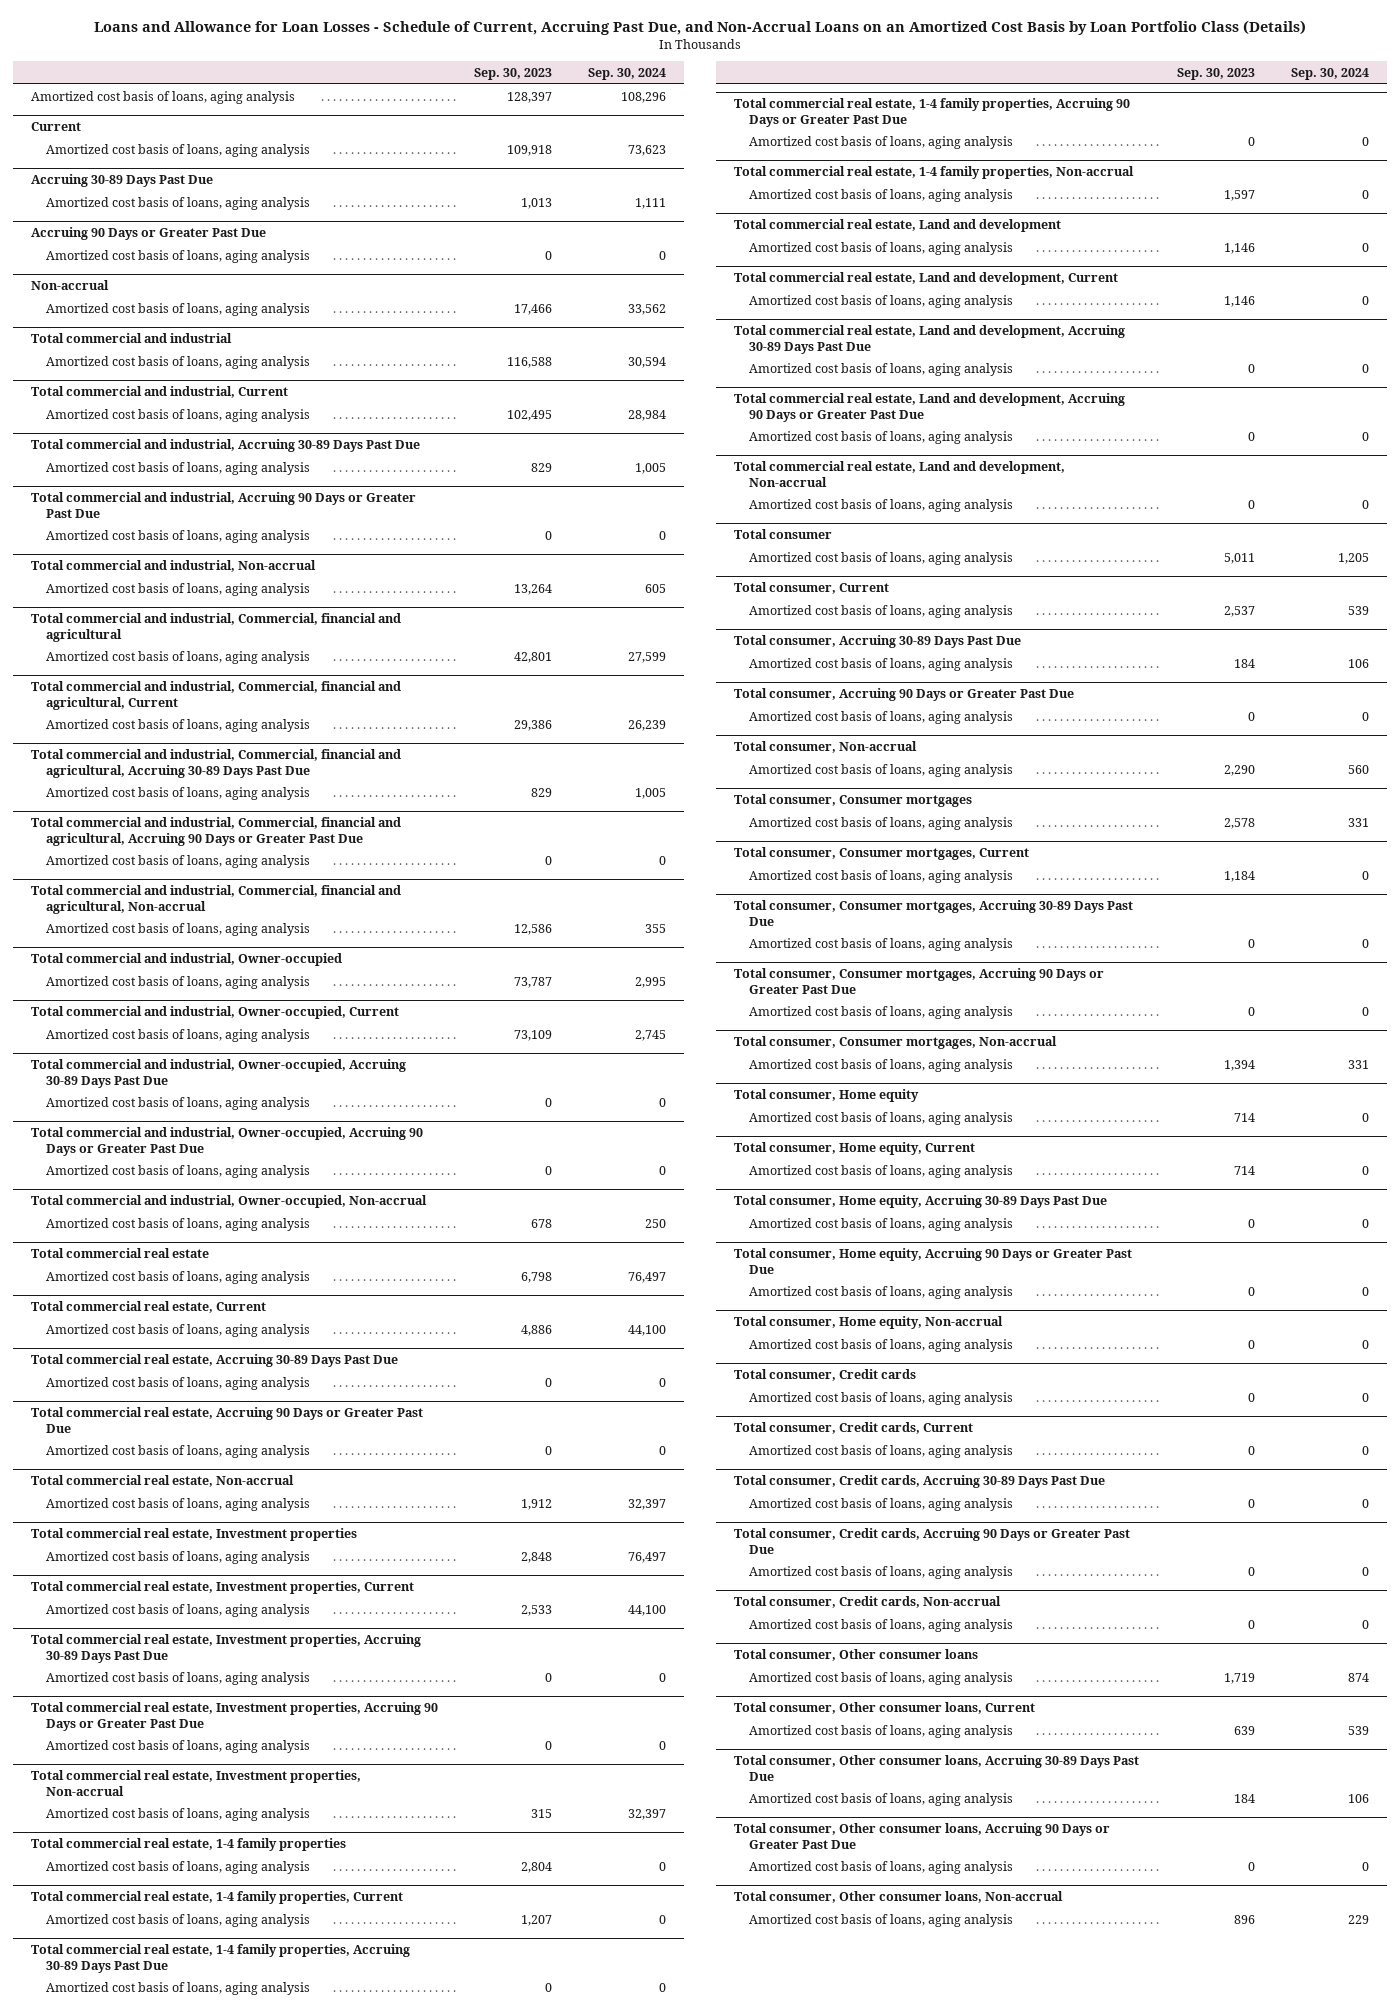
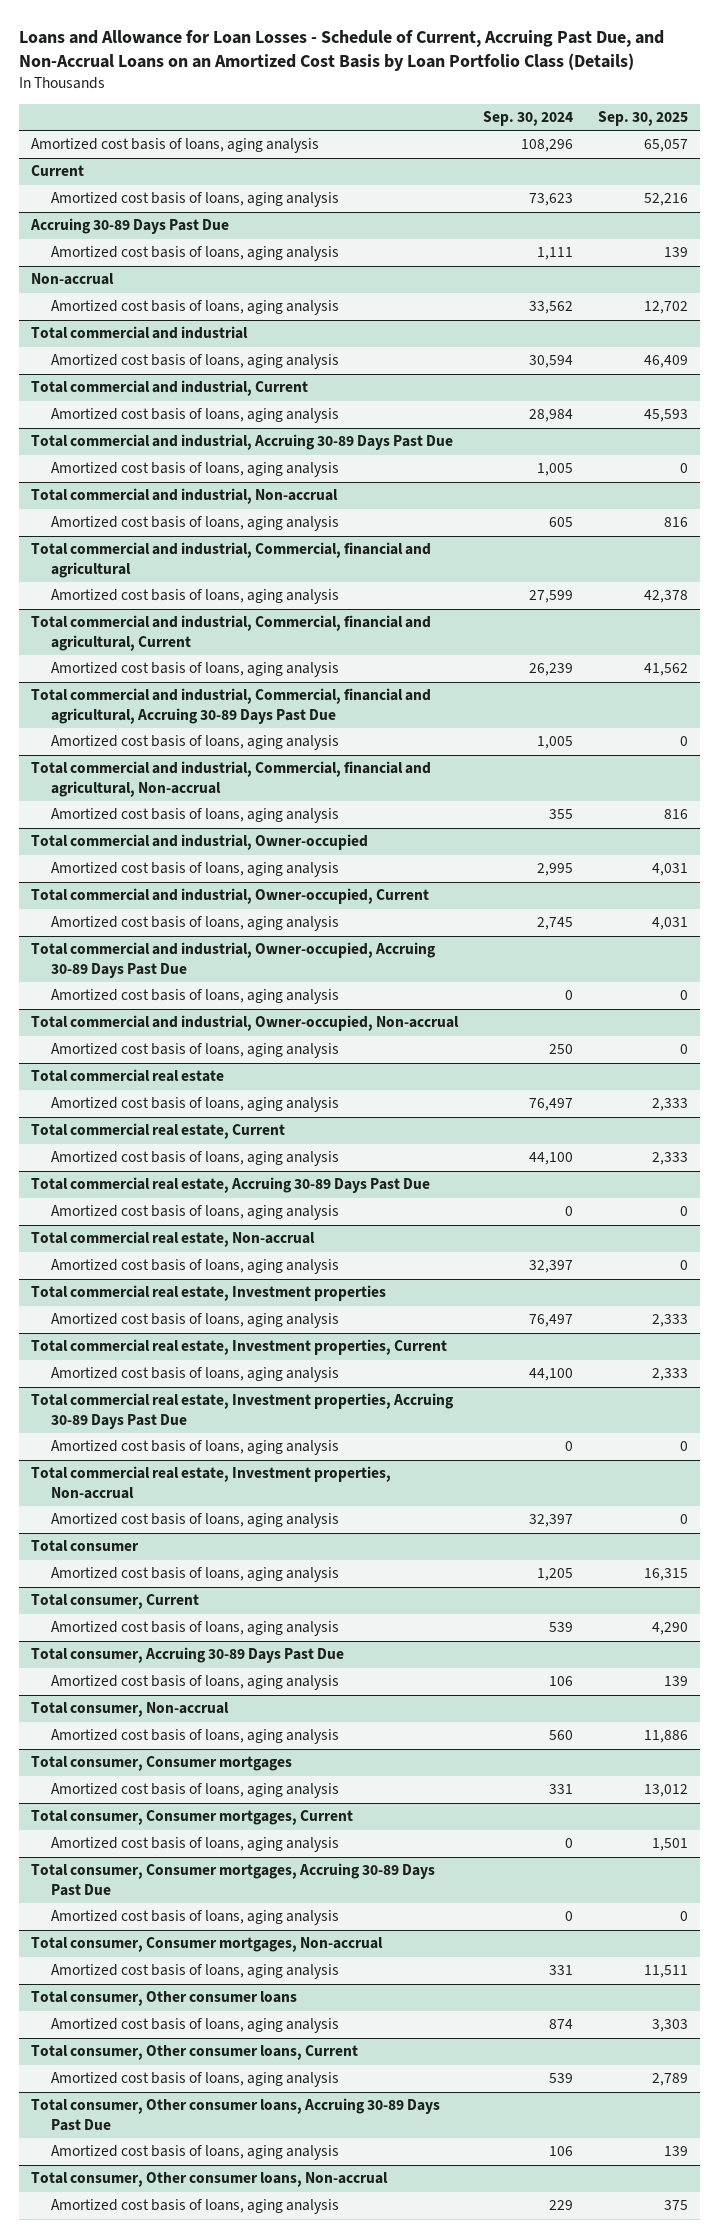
- | Sep. 30, 2023 | Sep. 30, 2024
+ | Sep. 30, 2024 | Sep. 30, 2025
- Accruing 90 Days or Greater Past Due
- Amortized cost basis of loans, aging analysis | 0 | 0
- Total commercial and industrial, Accruing 90 Days or Greater Past Due
- Amortized cost basis of loans, aging analysis | 0 | 0
- Total commercial and industrial, Commercial, financial and agricultural, Accruing 90 Days or Greater Past Due
- Amortized cost basis of loans, aging analysis | 0 | 0
- Total commercial and industrial, Owner-occupied, Accruing 90 Days or Greater Past Due
- Amortized cost basis of loans, aging analysis | 0 | 0
- Total commercial real estate, Accruing 90 Days or Greater Past Due
- Amortized cost basis of loans, aging analysis | 0 | 0
- Total commercial real estate, Investment properties, Accruing 90 Days or Greater Past Due
- Amortized cost basis of loans, aging analysis | 0 | 0
- Total commercial real estate, 1-4 family properties
- Amortized cost basis of loans, aging analysis | 2,804 | 0
- Total commercial real estate, 1-4 family properties, Current
- Amortized cost basis of loans, aging analysis | 1,207 | 0
- Total commercial real estate, 1-4 family properties, Accruing 30-89 Days Past Due
- Amortized cost basis of loans, aging analysis | 0 | 0
- Total commercial real estate, 1-4 family properties, Accruing 90 Days or Greater Past Due
- Amortized cost basis of loans, aging analysis | 0 | 0
- Total commercial real estate, 1-4 family properties, Non-accrual
- Amortized cost basis of loans, aging analysis | 1,597 | 0
- Total commercial real estate, Land and development
- Amortized cost basis of loans, aging analysis | 1,146 | 0
- Total commercial real estate, Land and development, Current
- Amortized cost basis of loans, aging analysis | 1,146 | 0
- Total commercial real estate, Land and development, Accruing 30-89 Days Past Due
- Amortized cost basis of loans, aging analysis | 0 | 0
- Total commercial real estate, Land and development, Accruing 90 Days or Greater Past Due
- Amortized cost basis of loans, aging analysis | 0 | 0
- Total commercial real estate, Land and development, Non-accrual
- Amortized cost basis of loans, aging analysis | 0 | 0
- Total consumer, Accruing 90 Days or Greater Past Due
- Amortized cost basis of loans, aging analysis | 0 | 0
- Total consumer, Consumer mortgages, Accruing 90 Days or Greater Past Due
- Amortized cost basis of loans, aging analysis | 0 | 0
- Total consumer, Home equity
- Amortized cost basis of loans, aging analysis | 714 | 0
- Total consumer, Home equity, Current
- Amortized cost basis of loans, aging analysis | 714 | 0
- Total consumer, Home equity, Accruing 30-89 Days Past Due
- Amortized cost basis of loans, aging analysis | 0 | 0
- Total consumer, Home equity, Accruing 90 Days or Greater Past Due
- Amortized cost basis of loans, aging analysis | 0 | 0
- Total consumer, Home equity, Non-accrual
- Amortized cost basis of loans, aging analysis | 0 | 0
- Total consumer, Credit cards
- Amortized cost basis of loans, aging analysis | 0 | 0
- Total consumer, Credit cards, Current
- Amortized cost basis of loans, aging analysis | 0 | 0
- Total consumer, Credit cards, Accruing 30-89 Days Past Due
- Amortized cost basis of loans, aging analysis | 0 | 0
- Total consumer, Credit cards, Accruing 90 Days or Greater Past Due
- Amortized cost basis of loans, aging analysis | 0 | 0
- Total consumer, Credit cards, Non-accrual
- Amortized cost basis of loans, aging analysis | 0 | 0
- Total consumer, Other consumer loans, Accruing 90 Days or Greater Past Due
- Amortized cost basis of loans, aging analysis | 0 | 0

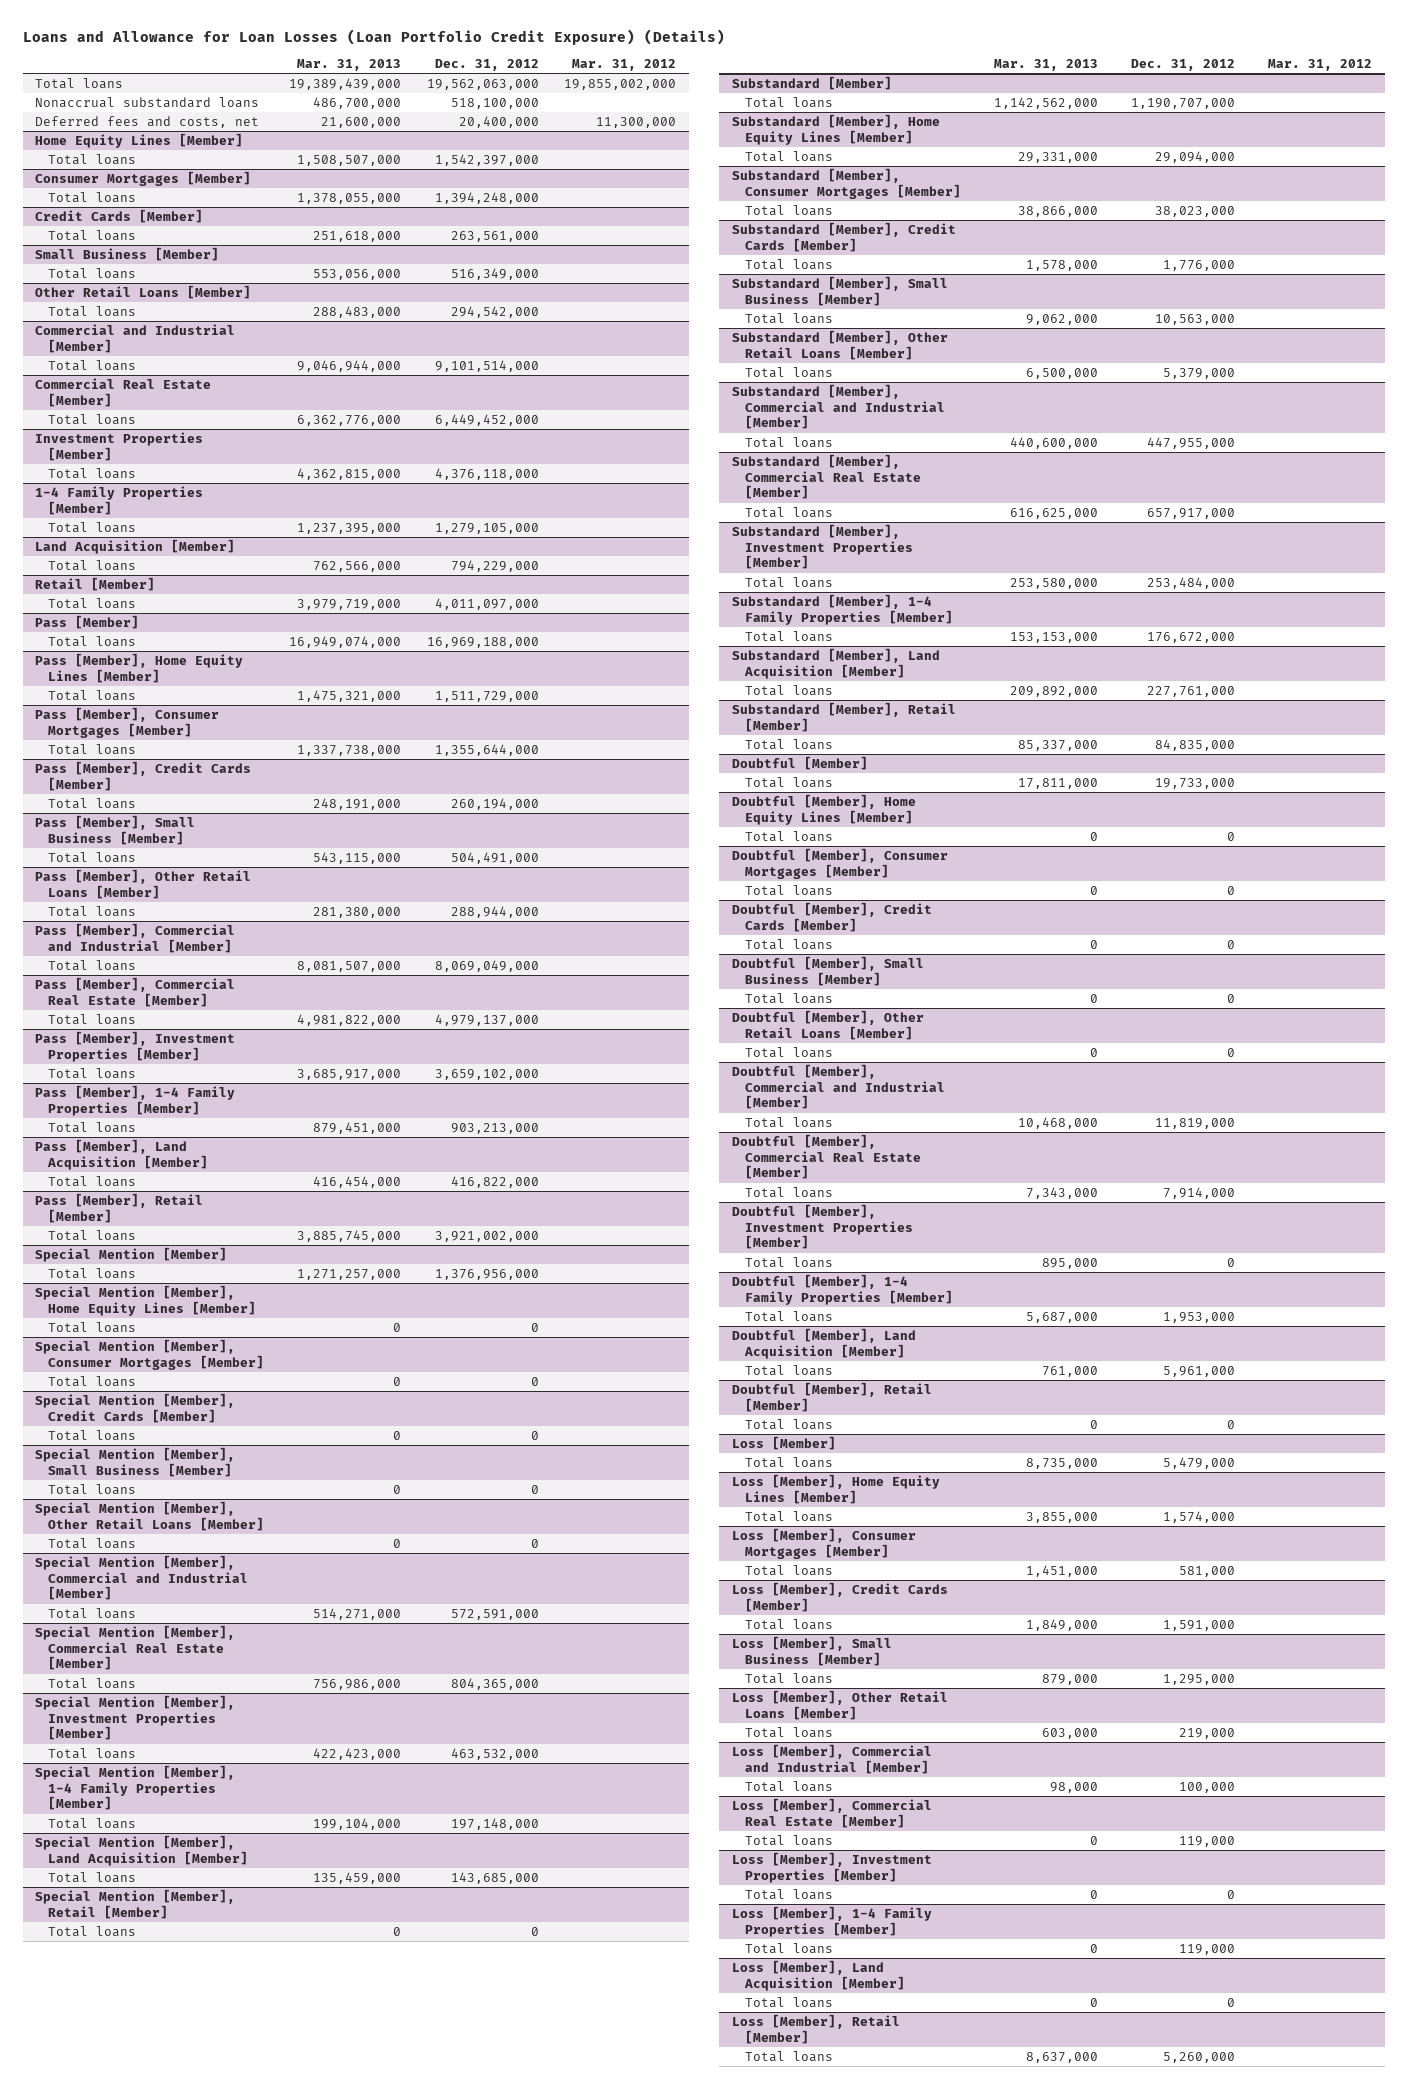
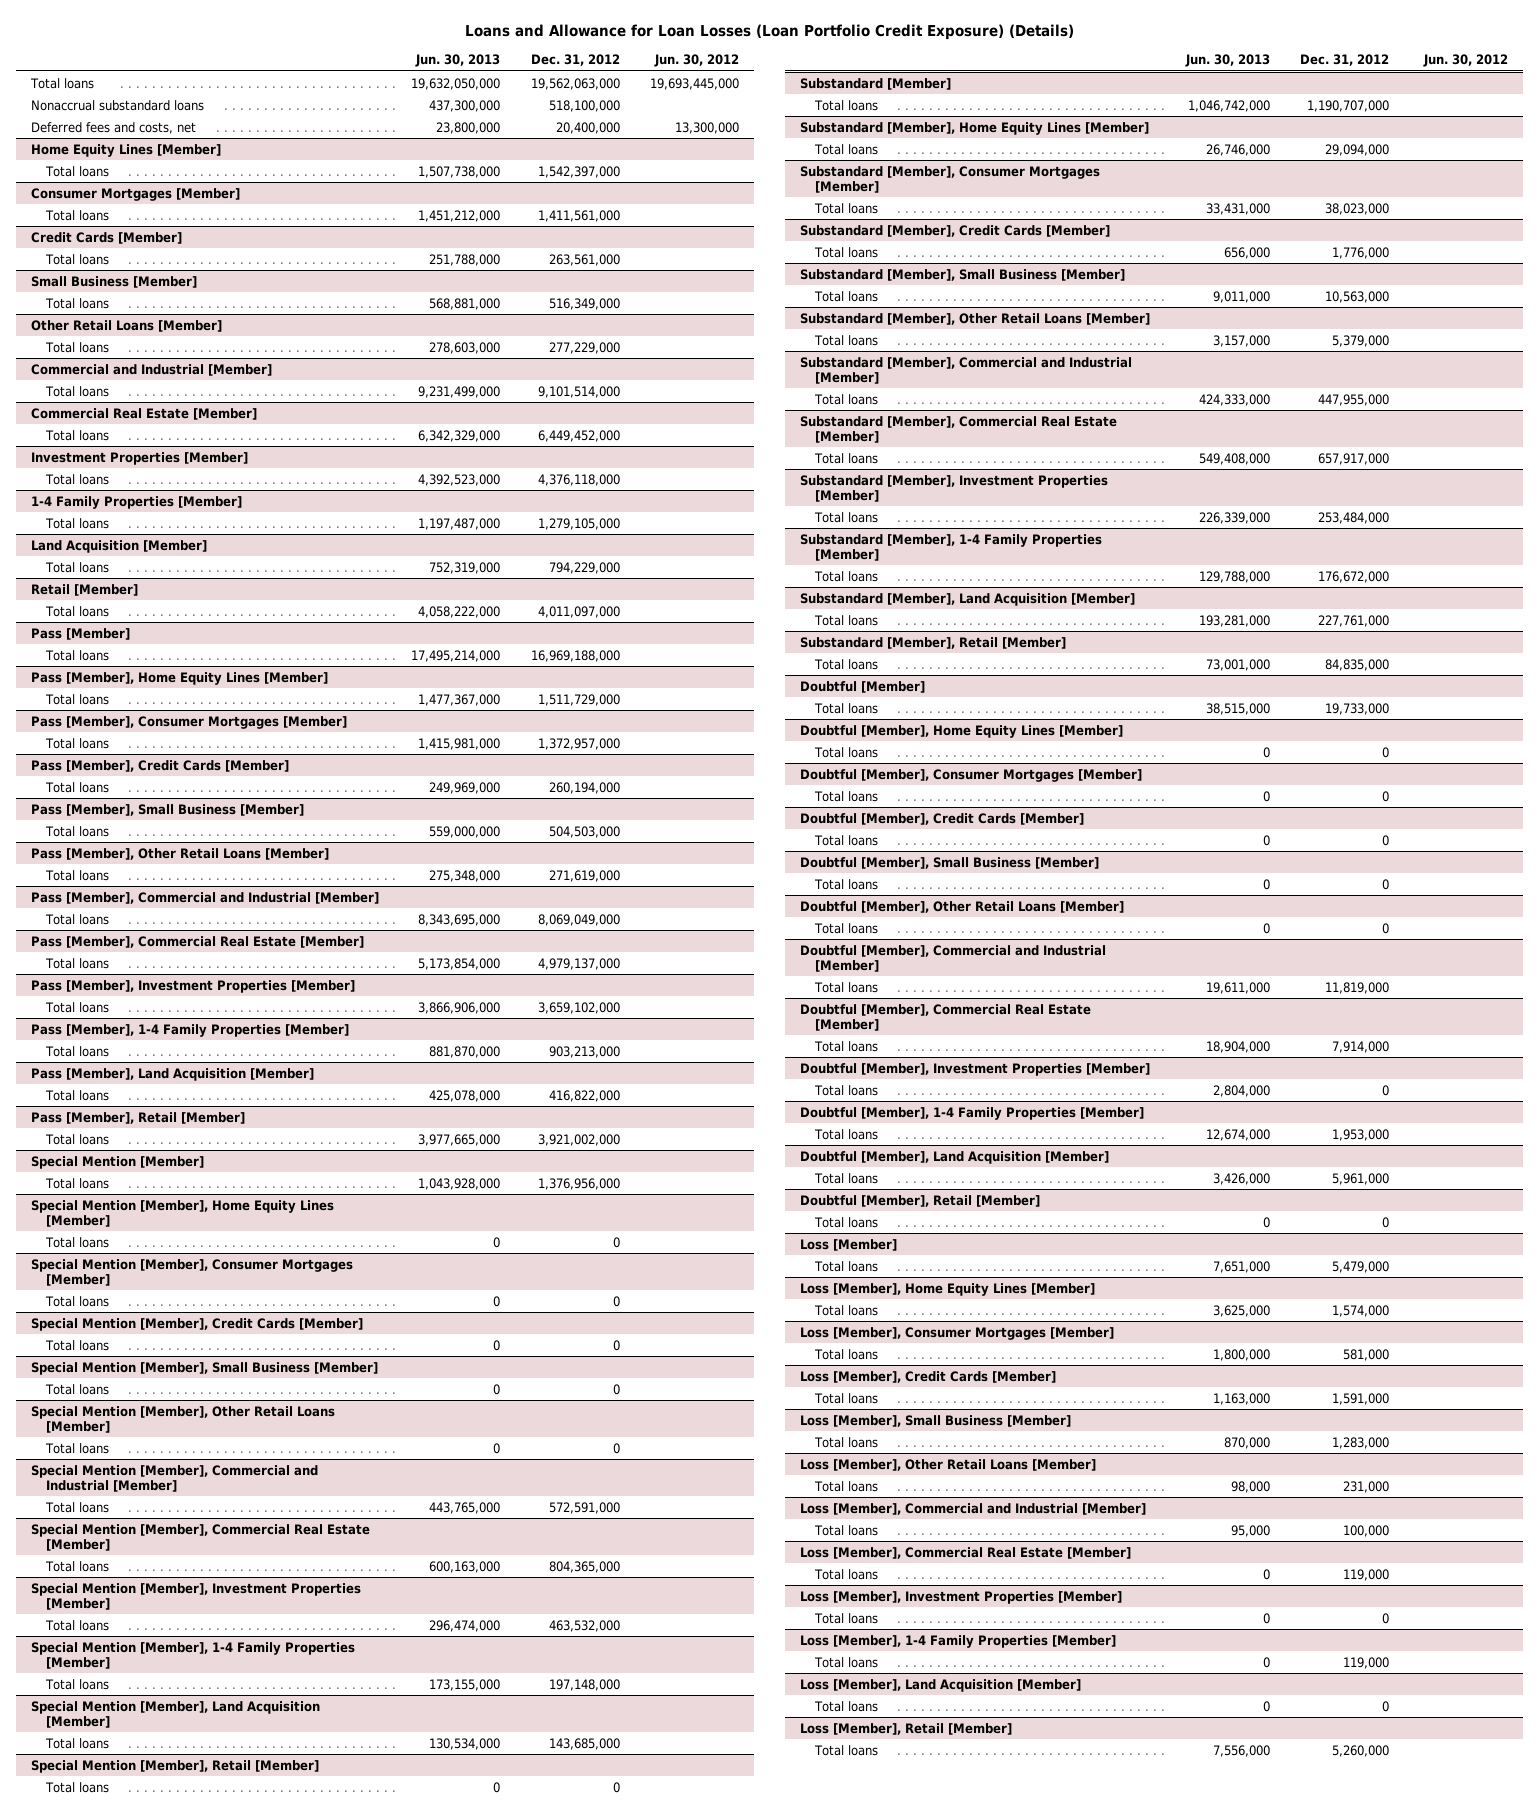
- | Mar. 31, 2013 | Dec. 31, 2012 | Mar. 31, 2012
+ | Jun. 30, 2013 | Dec. 31, 2012 | Jun. 30, 2012
@ Consumer Mortgages [Member]
- Total loans | 1,378,055,000 | 1,394,248,000 |
+ Total loans | 1,451,212,000 | 1,411,561,000 |
@ Other Retail Loans [Member]
- Total loans | 288,483,000 | 294,542,000 |
+ Total loans | 278,603,000 | 277,229,000 |
@ Pass [Member], Consumer Mortgages [Member]
- Total loans | 1,337,738,000 | 1,355,644,000 |
+ Total loans | 1,415,981,000 | 1,372,957,000 |
@ Pass [Member], Small Business [Member]
- Total loans | 543,115,000 | 504,491,000 |
+ Total loans | 559,000,000 | 504,503,000 |
@ Pass [Member], Other Retail Loans [Member]
- Total loans | 281,380,000 | 288,944,000 |
+ Total loans | 275,348,000 | 271,619,000 |
@ Loss [Member], Small Business [Member]
- Total loans | 879,000 | 1,295,000 |
+ Total loans | 870,000 | 1,283,000 |
@ Loss [Member], Other Retail Loans [Member]
- Total loans | 603,000 | 219,000 |
+ Total loans | 98,000 | 231,000 |

